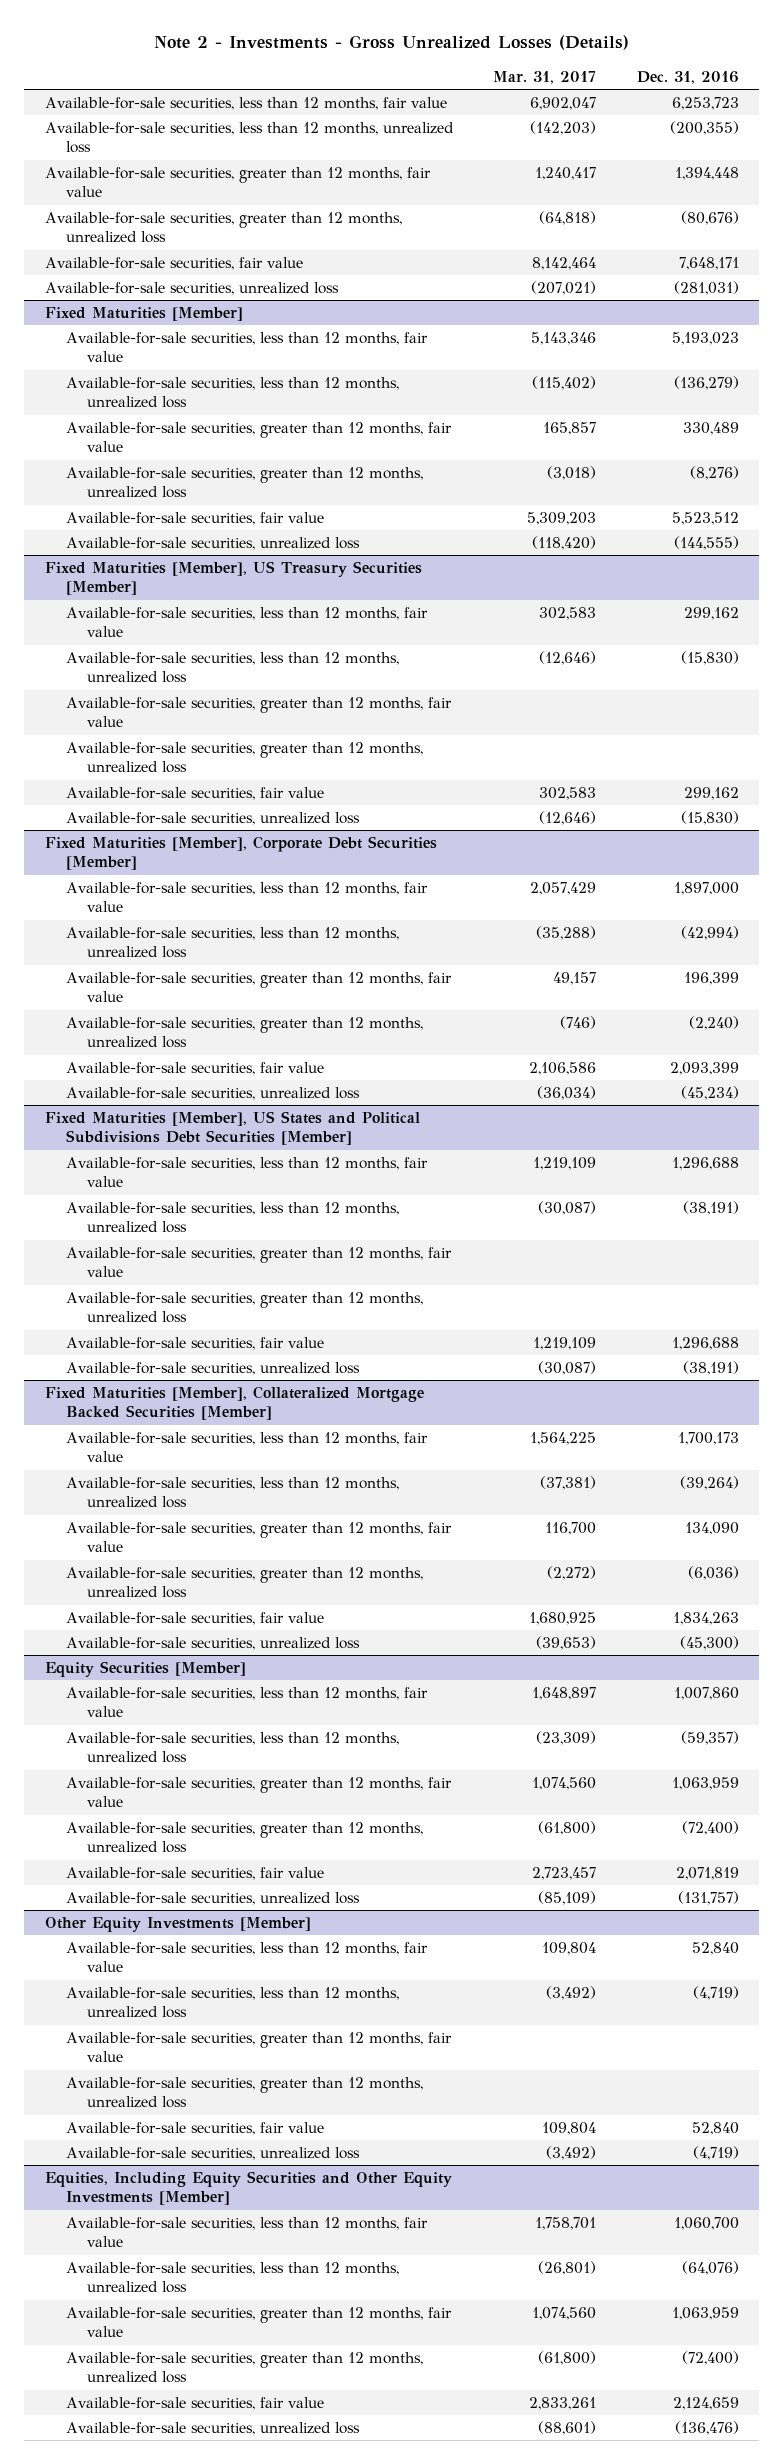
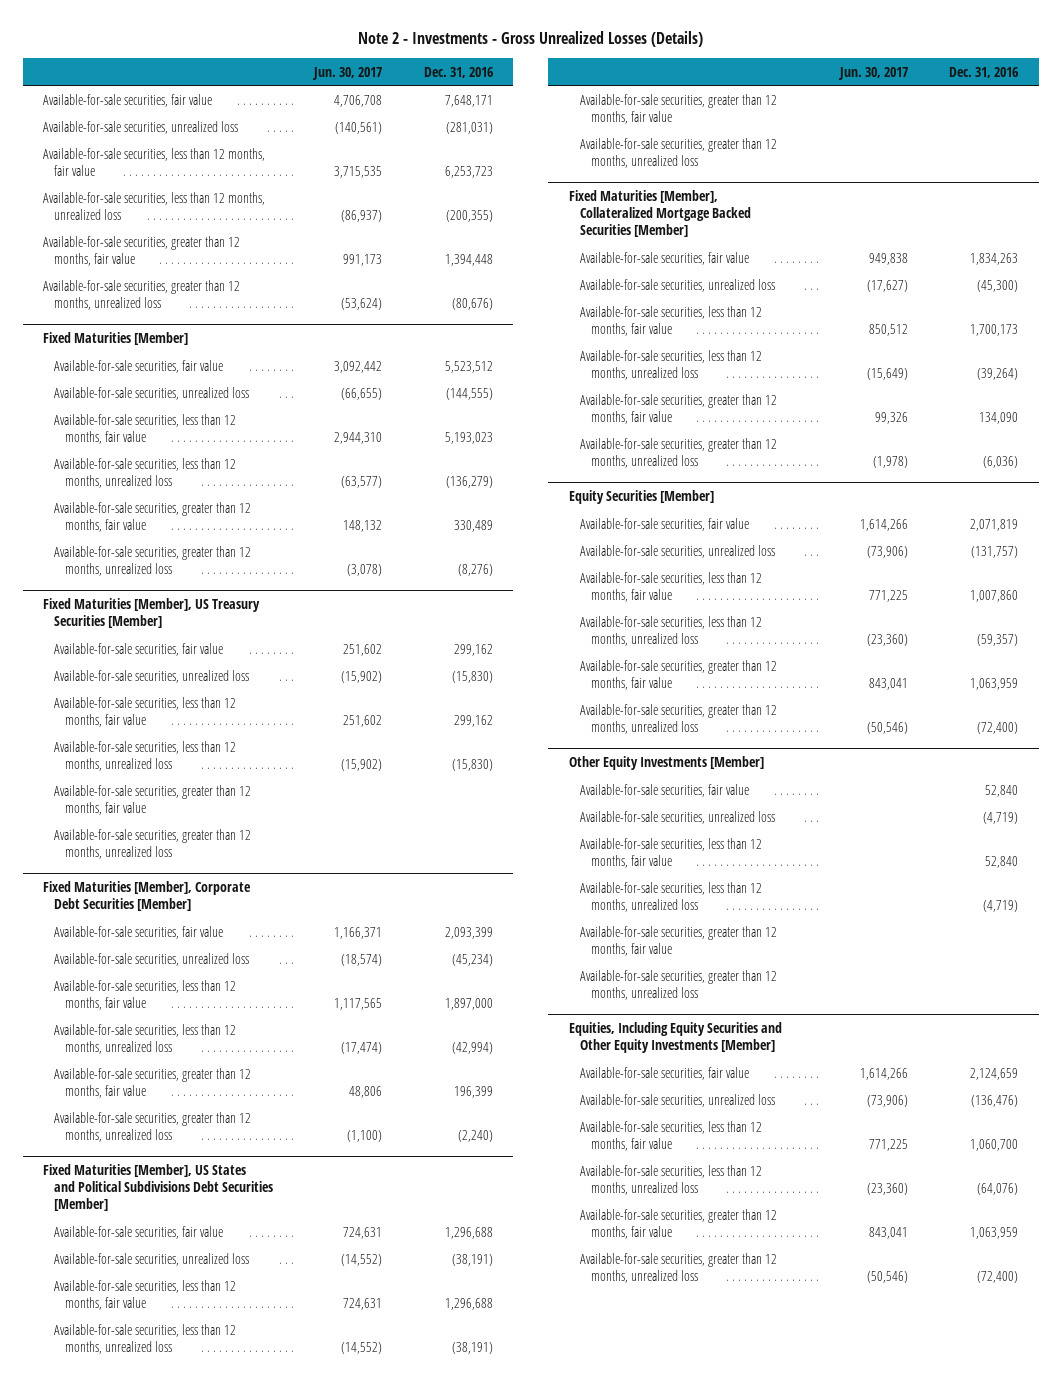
- | Mar. 31, 2017 | Dec. 31, 2016
+ | Jun. 30, 2017 | Dec. 31, 2016
moved up: Available-for-sale securities, fair value | 4,706,708 | 7,648,171
moved up: Available-for-sale securities, unrealized loss | (140,561) | (281,031)
@ Fixed Maturities [Member]
moved up: Available-for-sale securities, fair value | 3,092,442 | 5,523,512
moved up: Available-for-sale securities, unrealized loss | (66,655) | (144,555)
@ Fixed Maturities [Member], US Treasury Securities [Member]
moved up: Available-for-sale securities, fair value | 251,602 | 299,162
moved up: Available-for-sale securities, unrealized loss | (15,902) | (15,830)
@ Fixed Maturities [Member], Corporate Debt Securities [Member]
moved up: Available-for-sale securities, fair value | 1,166,371 | 2,093,399
moved up: Available-for-sale securities, unrealized loss | (18,574) | (45,234)
@ Fixed Maturities [Member], US States and Political Subdivisions Debt Securities [Member]
moved up: Available-for-sale securities, fair value | 724,631 | 1,296,688
moved up: Available-for-sale securities, unrealized loss | (14,552) | (38,191)
@ Fixed Maturities [Member], Collateralized Mortgage Backed Securities [Member]
moved up: Available-for-sale securities, fair value | 949,838 | 1,834,263
moved up: Available-for-sale securities, unrealized loss | (17,627) | (45,300)
@ Equity Securities [Member]
moved up: Available-for-sale securities, fair value | 1,614,266 | 2,071,819
moved up: Available-for-sale securities, unrealized loss | (73,906) | (131,757)
@ Other Equity Investments [Member]
moved up: Available-for-sale securities, fair value | | 52,840
moved up: Available-for-sale securities, unrealized loss | | (4,719)
@ Equities, Including Equity Securities and Other Equity Investments [Member]
moved up: Available-for-sale securities, fair value | 1,614,266 | 2,124,659
moved up: Available-for-sale securities, unrealized loss | (73,906) | (136,476)

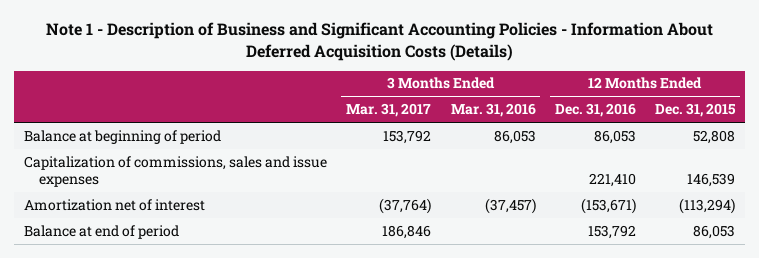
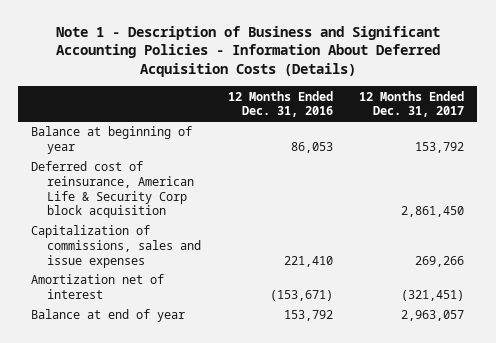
- | 3 Months Ended Mar. 31, 2017 | 3 Months Ended Mar. 31, 2016 | 12 Months Ended Dec. 31, 2016 | 12 Months Ended Dec. 31, 2015
+ | 12 Months Ended Dec. 31, 2016 | 12 Months Ended Dec. 31, 2017
- Balance at beginning of period | 153,792 | 86,053 | 86,053 | 52,808
+ Balance at beginning of year | 86,053 | 153,792
+ Deferred cost of reinsurance, American Life & Security Corp block acquisition | | 2,861,450
- Balance at end of period | 186,846 | | 153,792 | 86,053
+ Balance at end of year | 153,792 | 2,963,057

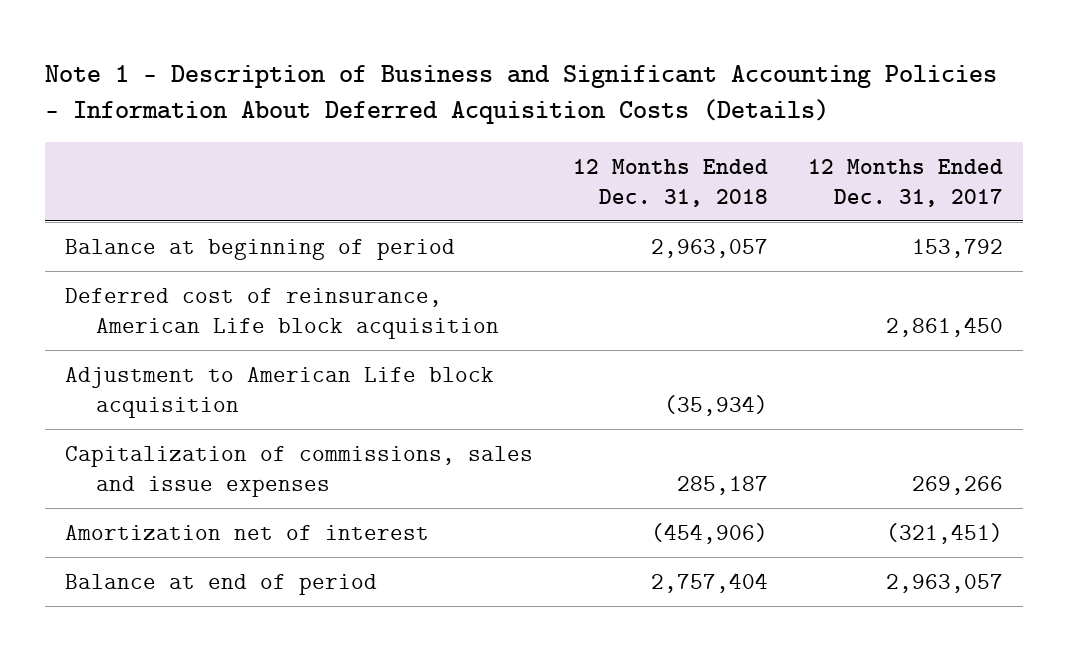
- | 12 Months Ended Dec. 31, 2016 | 12 Months Ended Dec. 31, 2017
+ | 12 Months Ended Dec. 31, 2018 | 12 Months Ended Dec. 31, 2017
- Balance at beginning of year | 86,053 | 153,792
- Deferred cost of reinsurance, American Life & Security Corp block acquisition | | 2,861,450
+ Balance at beginning of period | 2,963,057 | 153,792
+ Deferred cost of reinsurance, American Life block acquisition | | 2,861,450
+ Adjustment to American Life block acquisition | (35,934) |
- Balance at end of year | 153,792 | 2,963,057
+ Balance at end of period | 2,757,404 | 2,963,057

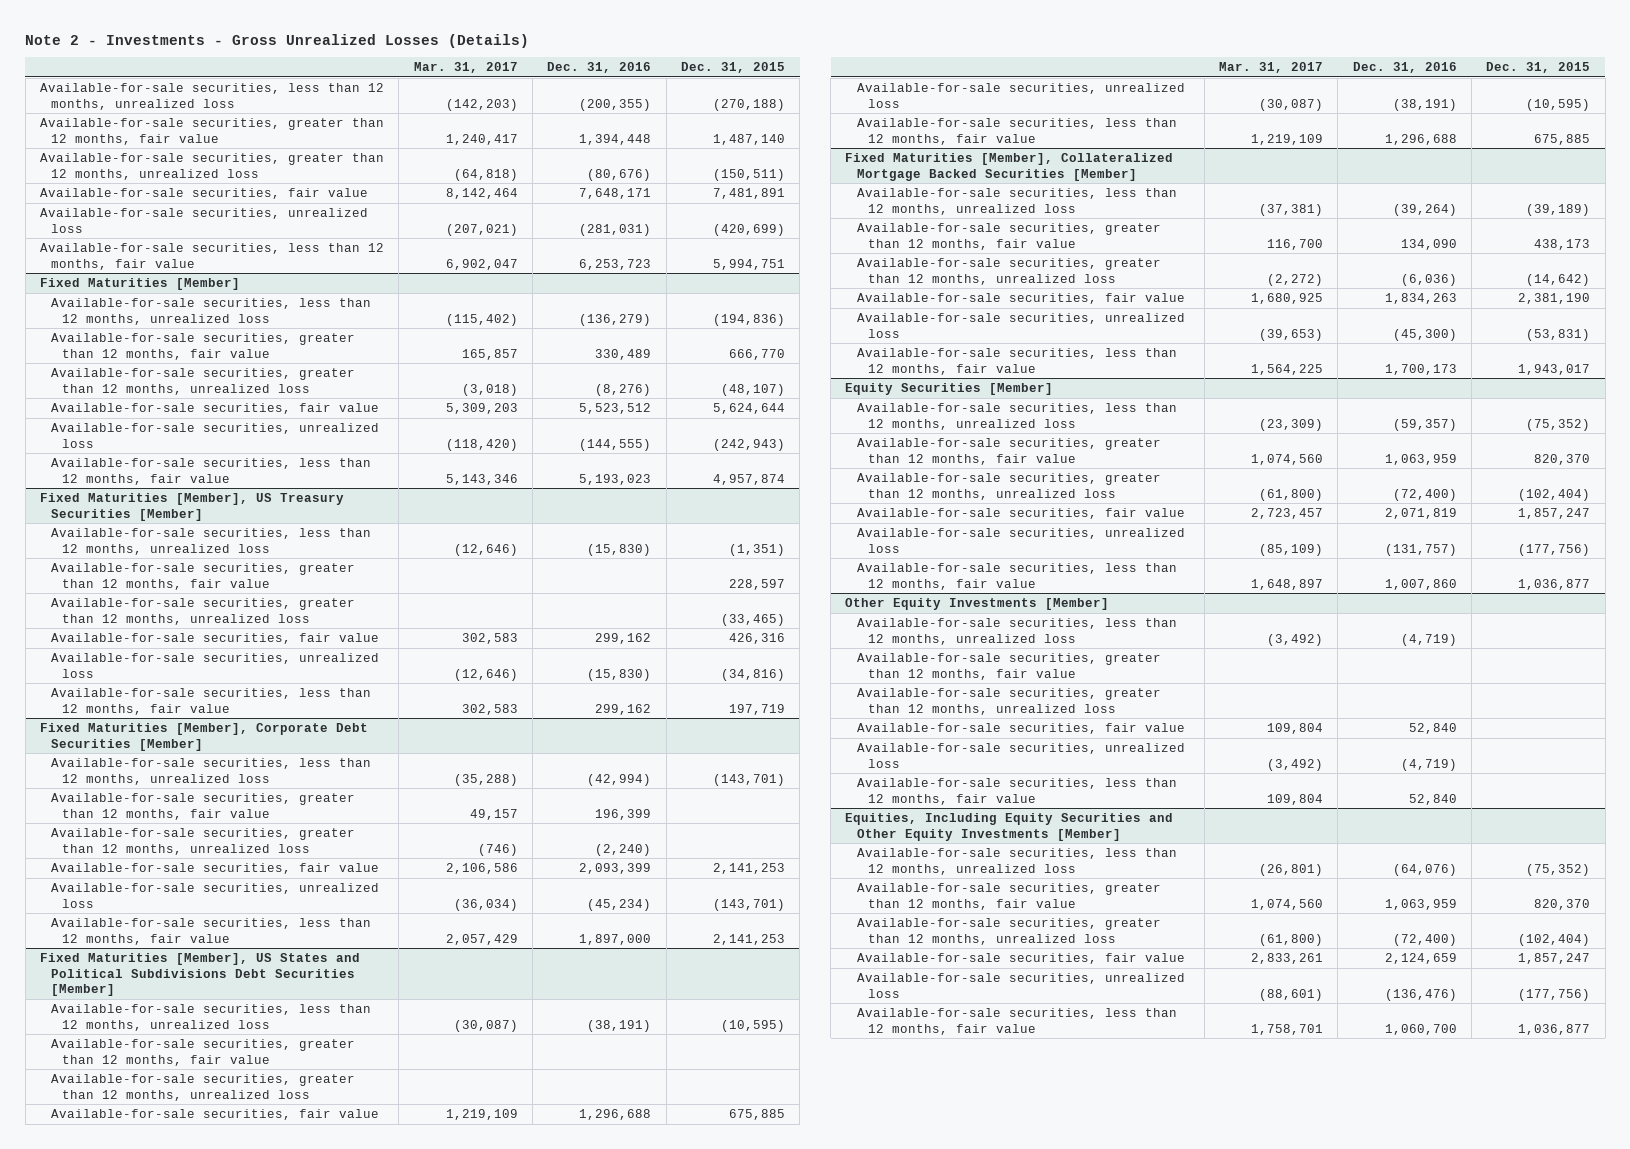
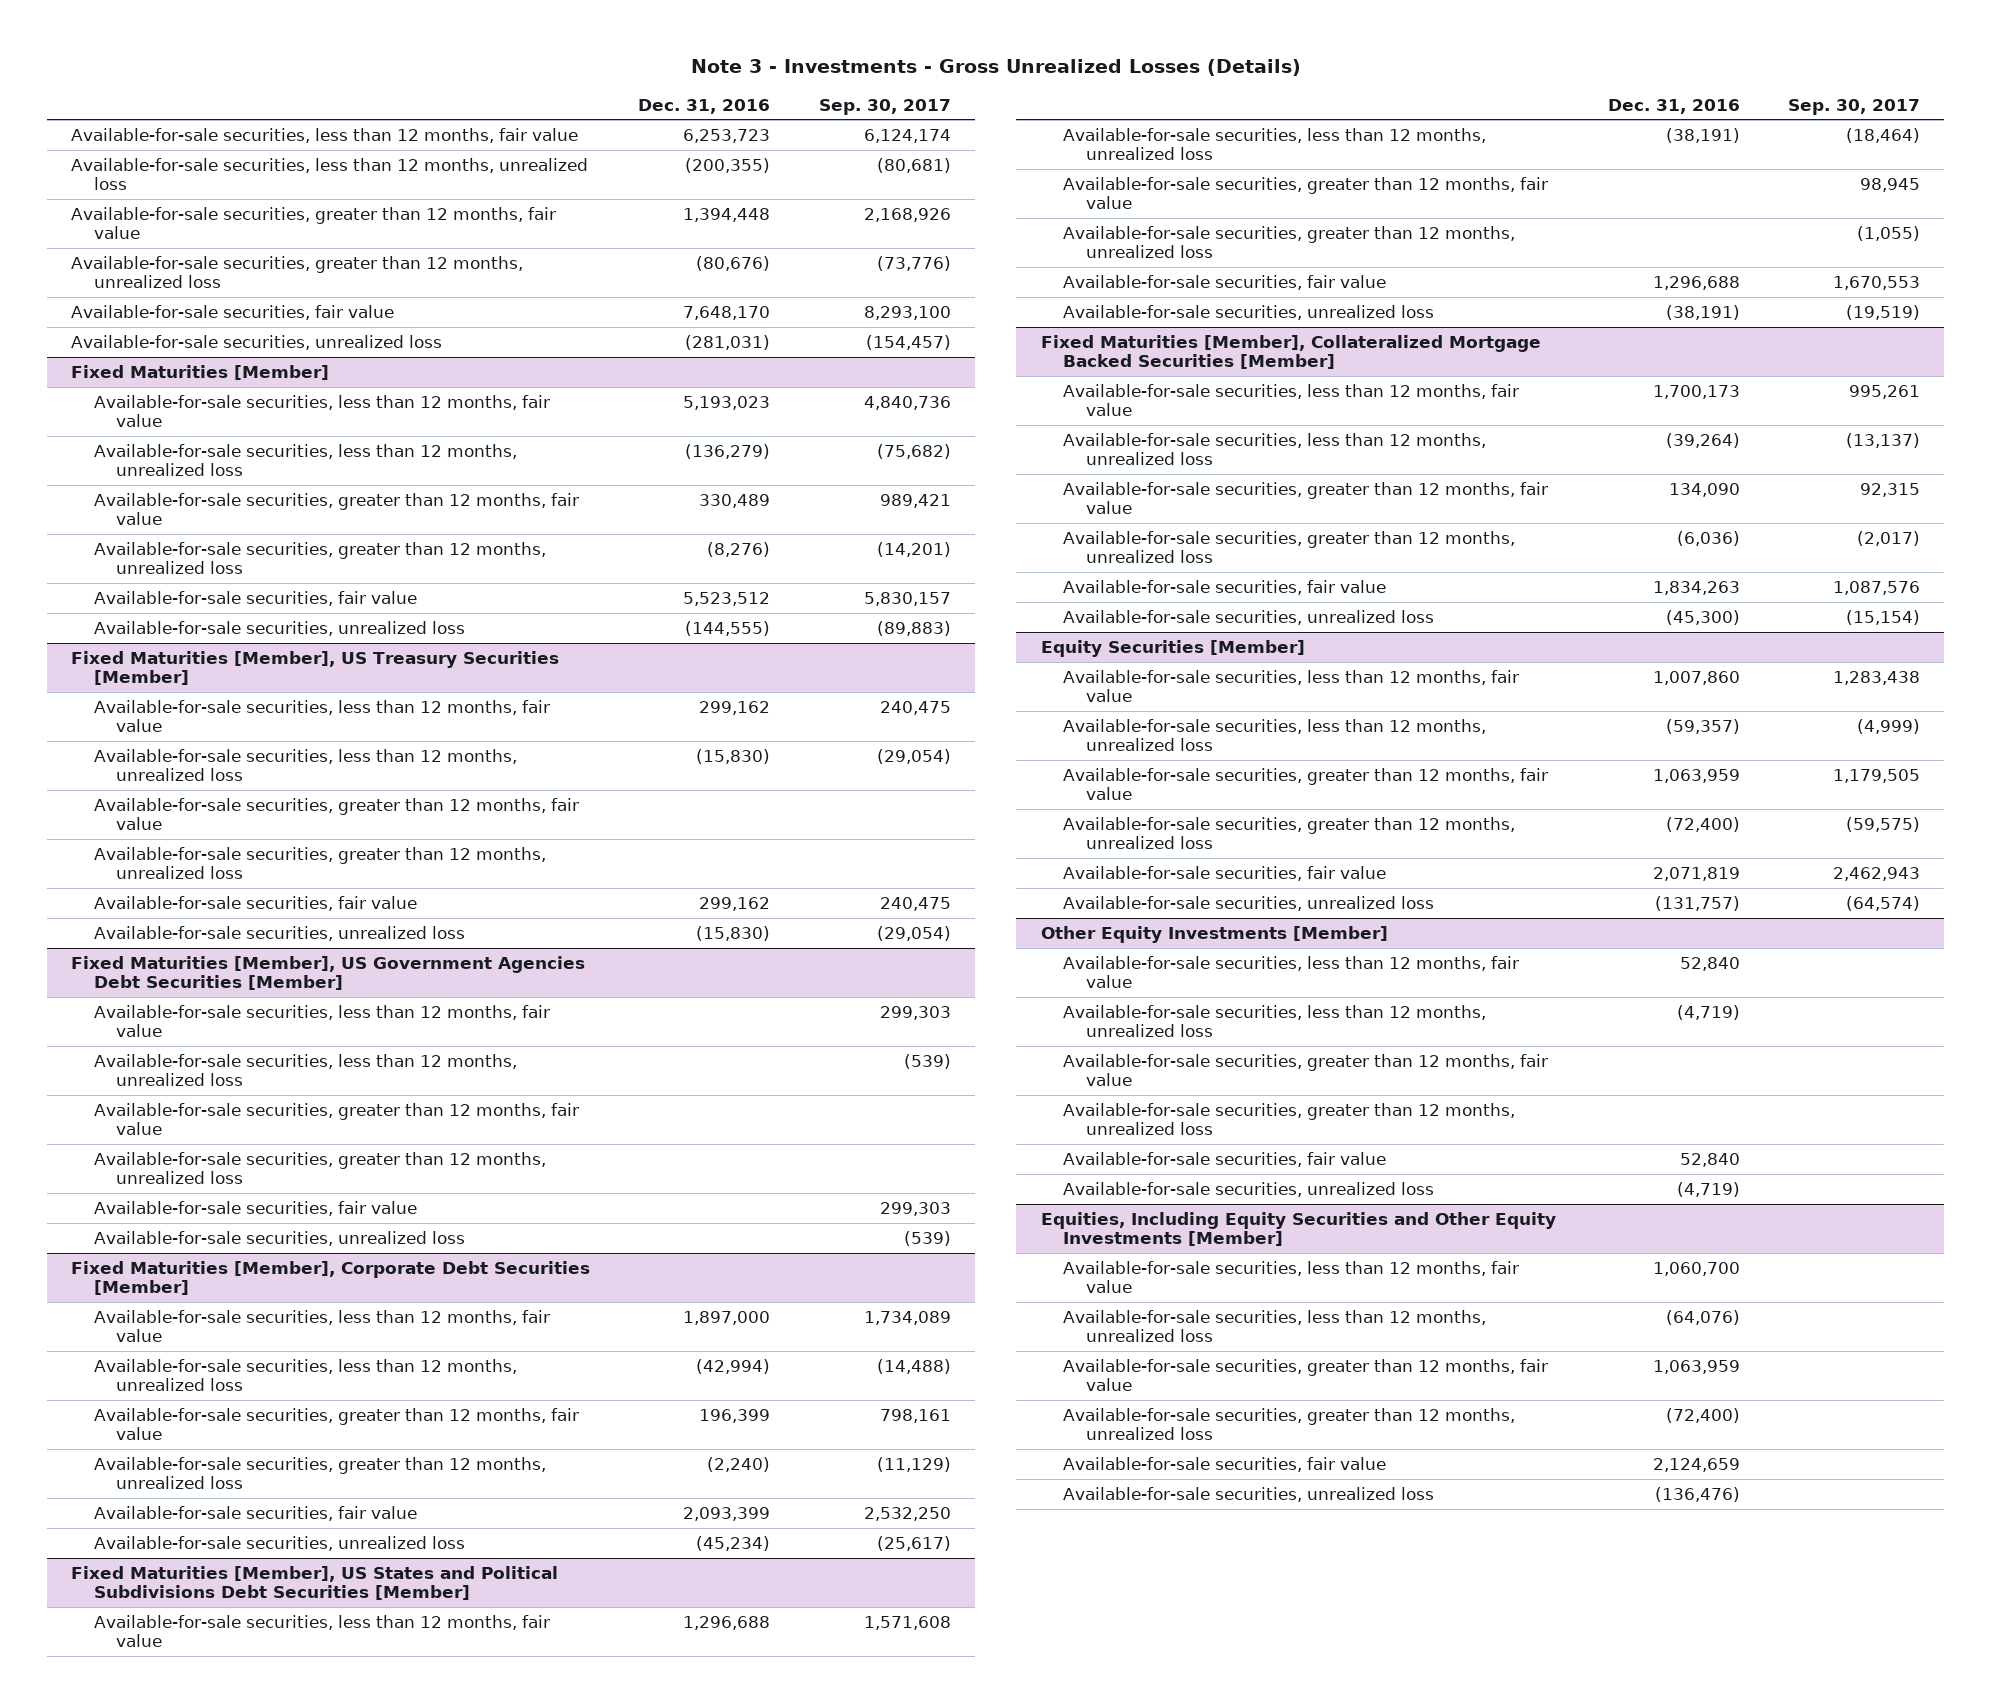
- Note 2 - Investments - Gross Unrealized Losses (Details)
+ Note 3 - Investments - Gross Unrealized Losses (Details)
- | Mar. 31, 2017 | Dec. 31, 2016 | Dec. 31, 2015
+ | Dec. 31, 2016 | Sep. 30, 2017
moved up: Available-for-sale securities, less than 12 months, fair value | 6,253,723 | 6,124,174
- Available-for-sale securities, fair value | 8,142,464 | 7,648,171 | 7,481,891
+ Available-for-sale securities, fair value | 7,648,170 | 8,293,100
@ Fixed Maturities [Member]
moved up: Available-for-sale securities, less than 12 months, fair value | 5,193,023 | 4,840,736
@ Fixed Maturities [Member], US Treasury Securities [Member]
moved up: Available-for-sale securities, less than 12 months, fair value | 299,162 | 240,475
+ Fixed Maturities [Member], US Government Agencies Debt Securities [Member]
+ Available-for-sale securities, less than 12 months, fair value | | 299,303
+ Available-for-sale securities, less than 12 months, unrealized loss | | (539)
+ Available-for-sale securities, greater than 12 months, fair value
+ Available-for-sale securities, greater than 12 months, unrealized loss
+ Available-for-sale securities, fair value | | 299,303
+ Available-for-sale securities, unrealized loss | | (539)
@ Fixed Maturities [Member], Corporate Debt Securities [Member]
moved up: Available-for-sale securities, less than 12 months, fair value | 1,897,000 | 1,734,089
@ Fixed Maturities [Member], US States and Political Subdivisions Debt Securities [Member]
moved up: Available-for-sale securities, less than 12 months, fair value | 1,296,688 | 1,571,608
@ Fixed Maturities [Member], Collateralized Mortgage Backed Securities [Member]
moved up: Available-for-sale securities, less than 12 months, fair value | 1,700,173 | 995,261
@ Equity Securities [Member]
moved up: Available-for-sale securities, less than 12 months, fair value | 1,007,860 | 1,283,438
@ Other Equity Investments [Member]
moved up: Available-for-sale securities, less than 12 months, fair value | 52,840 |
@ Equities, Including Equity Securities and Other Equity Investments [Member]
moved up: Available-for-sale securities, less than 12 months, fair value | 1,060,700 |

